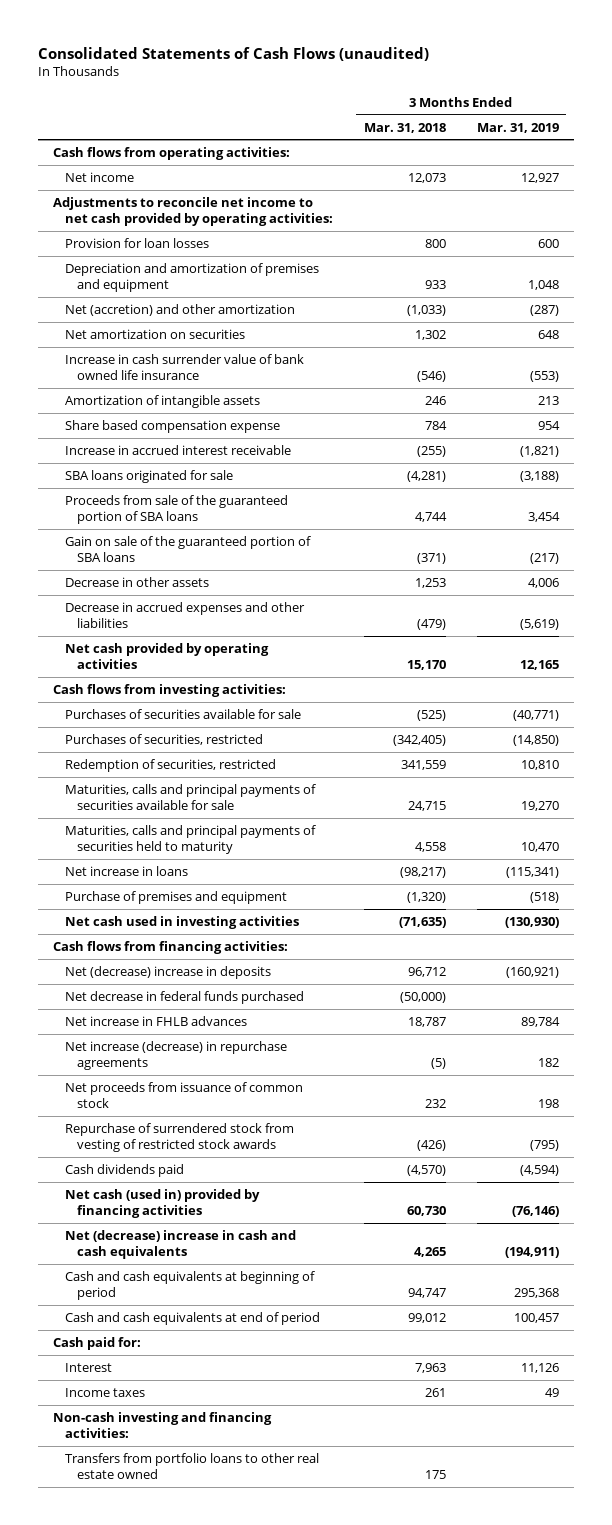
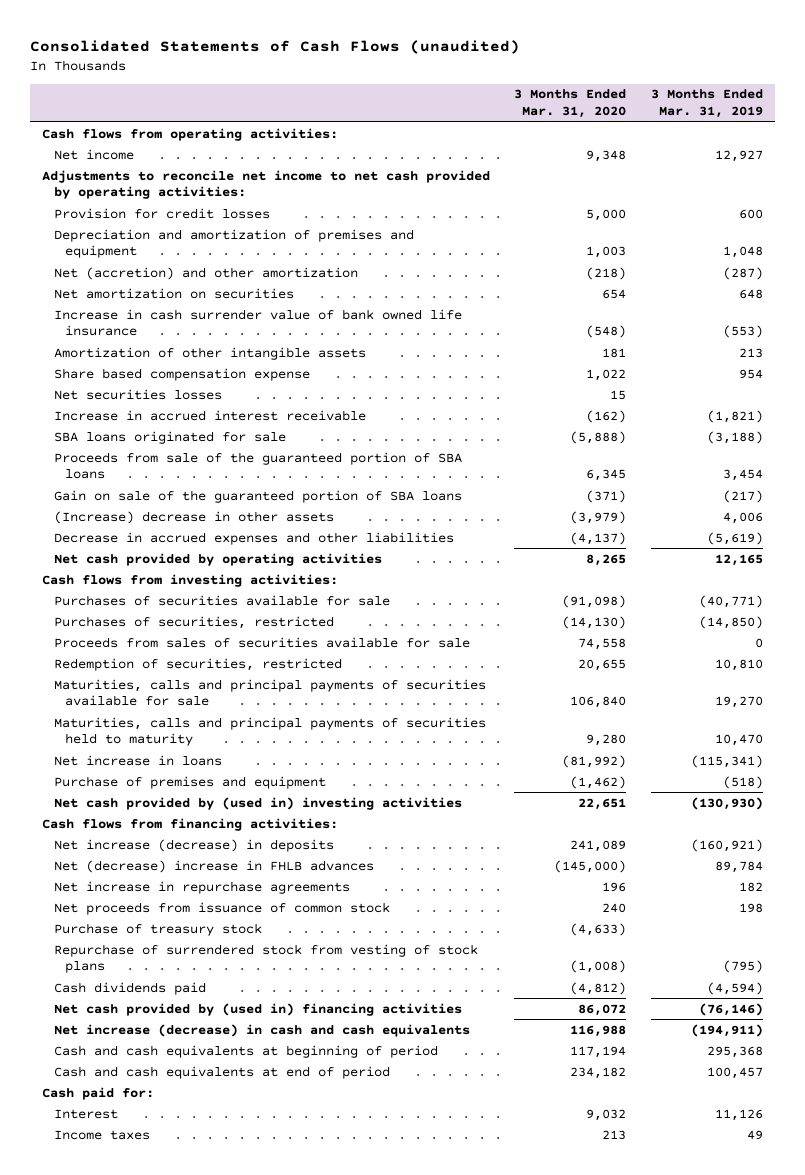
- | 3 Months Ended Mar. 31, 2018 | 3 Months Ended Mar. 31, 2019
+ | 3 Months Ended Mar. 31, 2020 | 3 Months Ended Mar. 31, 2019
- Provision for loan losses | 800 | 600
+ Provision for credit losses | 5,000 | 600
- Amortization of intangible assets | 246 | 213
+ Amortization of other intangible assets | 181 | 213
+ Net securities losses | 15 |
- Decrease in other assets | 1,253 | 4,006
+ (Increase) decrease in other assets | (3,979) | 4,006
+ Proceeds from sales of securities available for sale | 74,558 | 0
- Net cash used in investing activities | (71,635) | (130,930)
+ Net cash provided by (used in) investing activities | 22,651 | (130,930)
- Net (decrease) increase in deposits | 96,712 | (160,921)
- Net decrease in federal funds purchased | (50,000) |
- Net increase in FHLB advances | 18,787 | 89,784
- Net increase (decrease) in repurchase agreements | (5) | 182
+ Net increase (decrease) in deposits | 241,089 | (160,921)
+ Net (decrease) increase in FHLB advances | (145,000) | 89,784
+ Net increase in repurchase agreements | 196 | 182
- Repurchase of surrendered stock from vesting of restricted stock awards | (426) | (795)
+ Purchase of treasury stock | (4,633) |
+ Repurchase of surrendered stock from vesting of stock plans | (1,008) | (795)
- Net cash (used in) provided by financing activities | 60,730 | (76,146)
- Net (decrease) increase in cash and cash equivalents | 4,265 | (194,911)
+ Net cash provided by (used in) financing activities | 86,072 | (76,146)
+ Net increase (decrease) in cash and cash equivalents | 116,988 | (194,911)
- Non-cash investing and financing activities:
- Transfers from portfolio loans to other real estate owned | 175 |

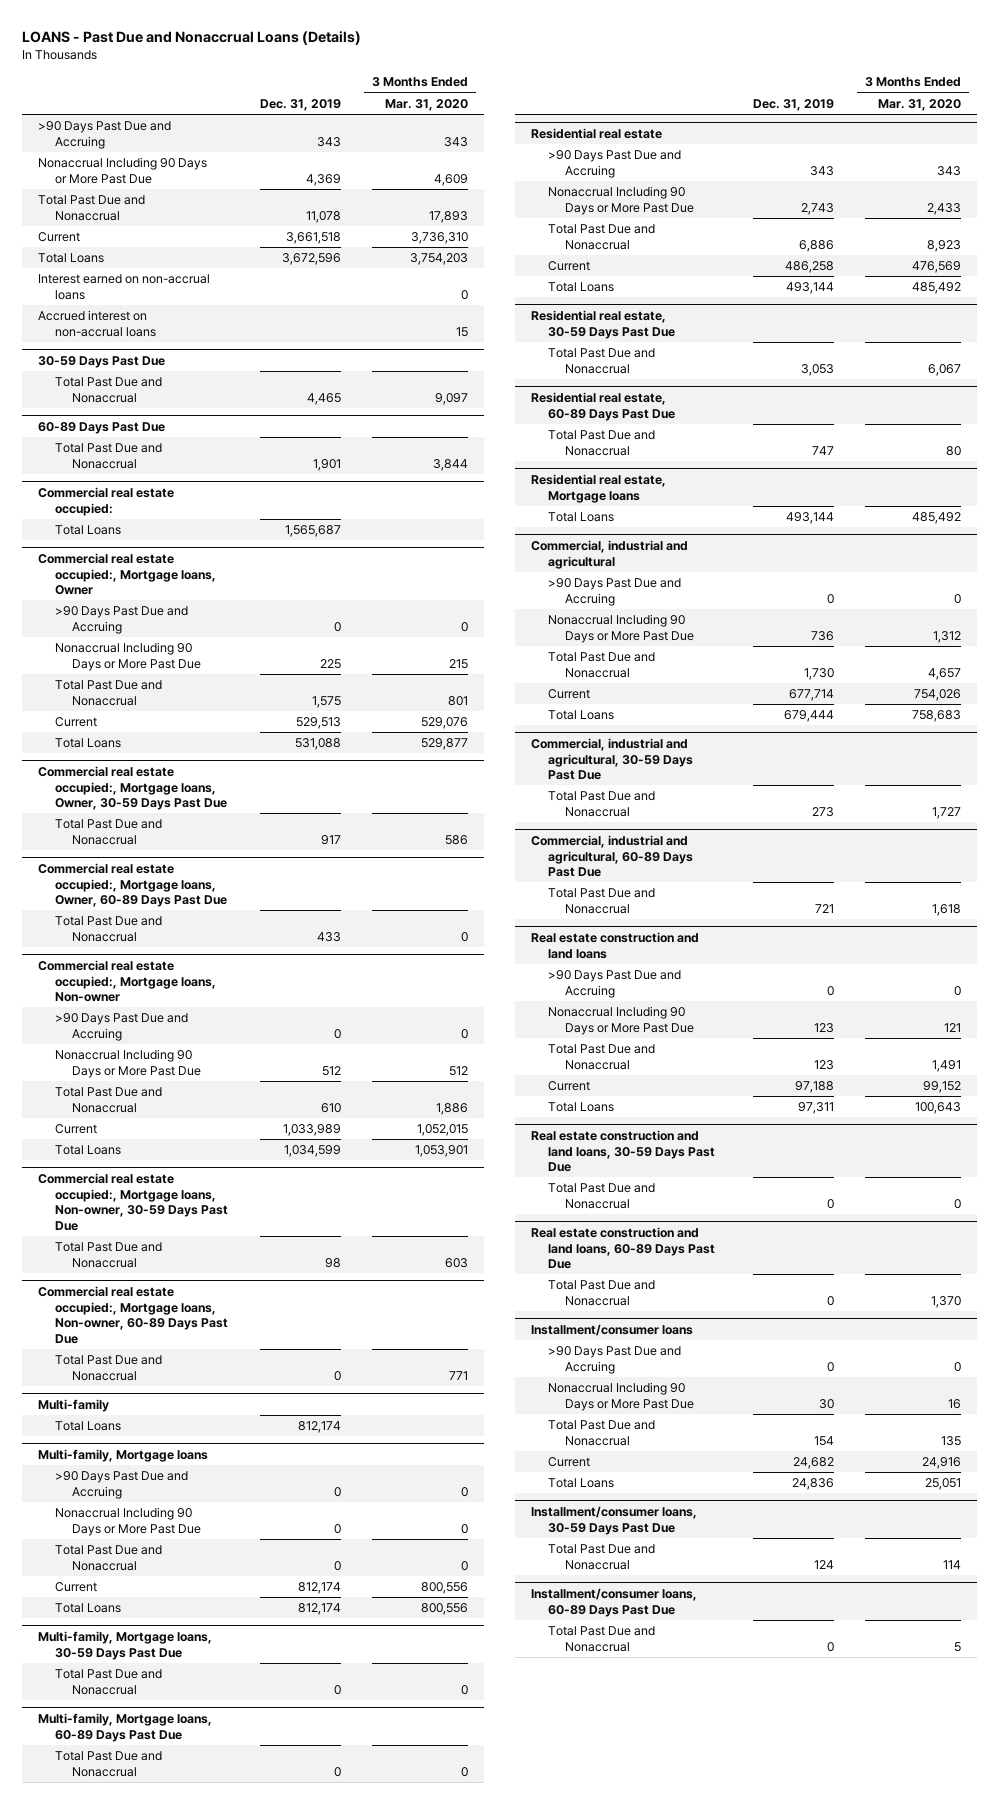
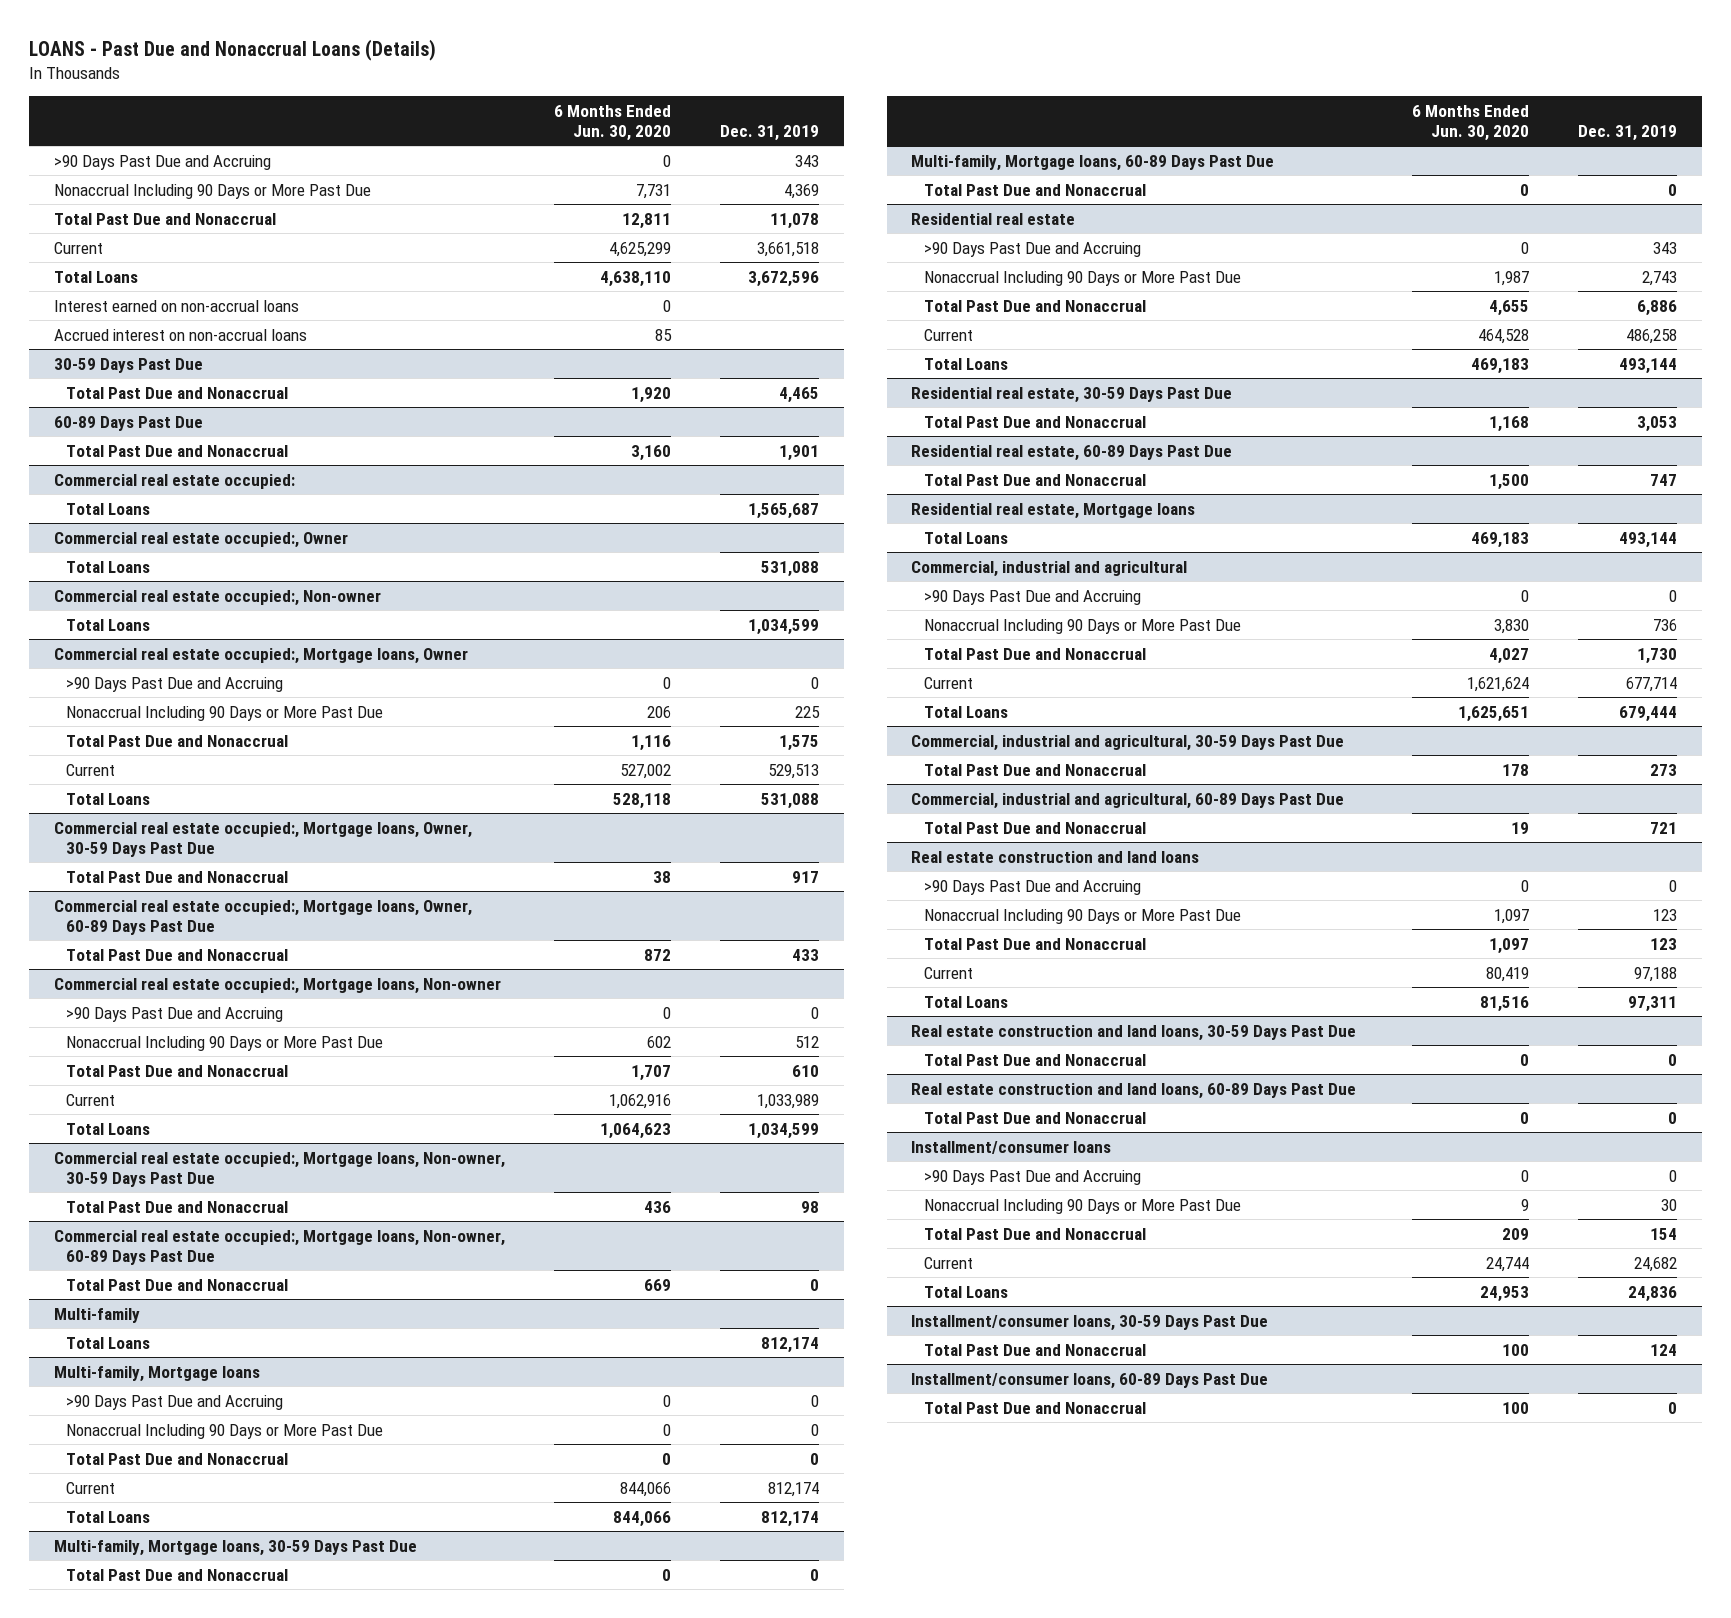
- | Dec. 31, 2019 | 3 Months Ended Mar. 31, 2020
+ | 6 Months Ended Jun. 30, 2020 | Dec. 31, 2019
+ Commercial real estate occupied:, Owner
+ Total Loans | | 531,088
+ Commercial real estate occupied:, Non-owner
+ Total Loans | | 1,034,599

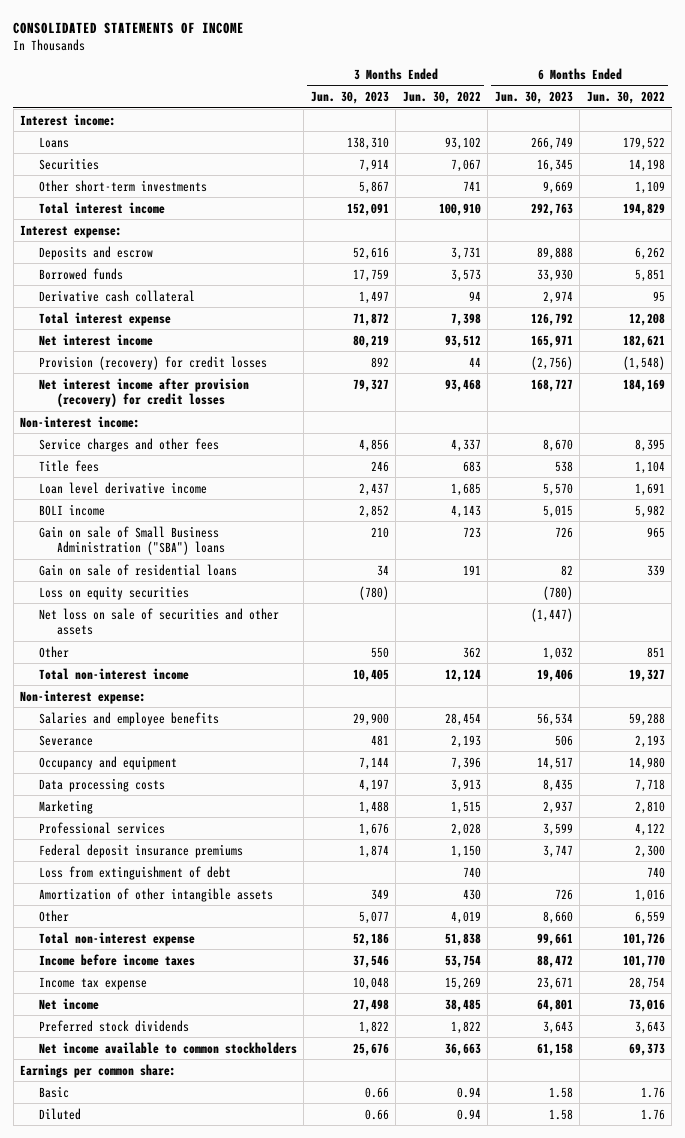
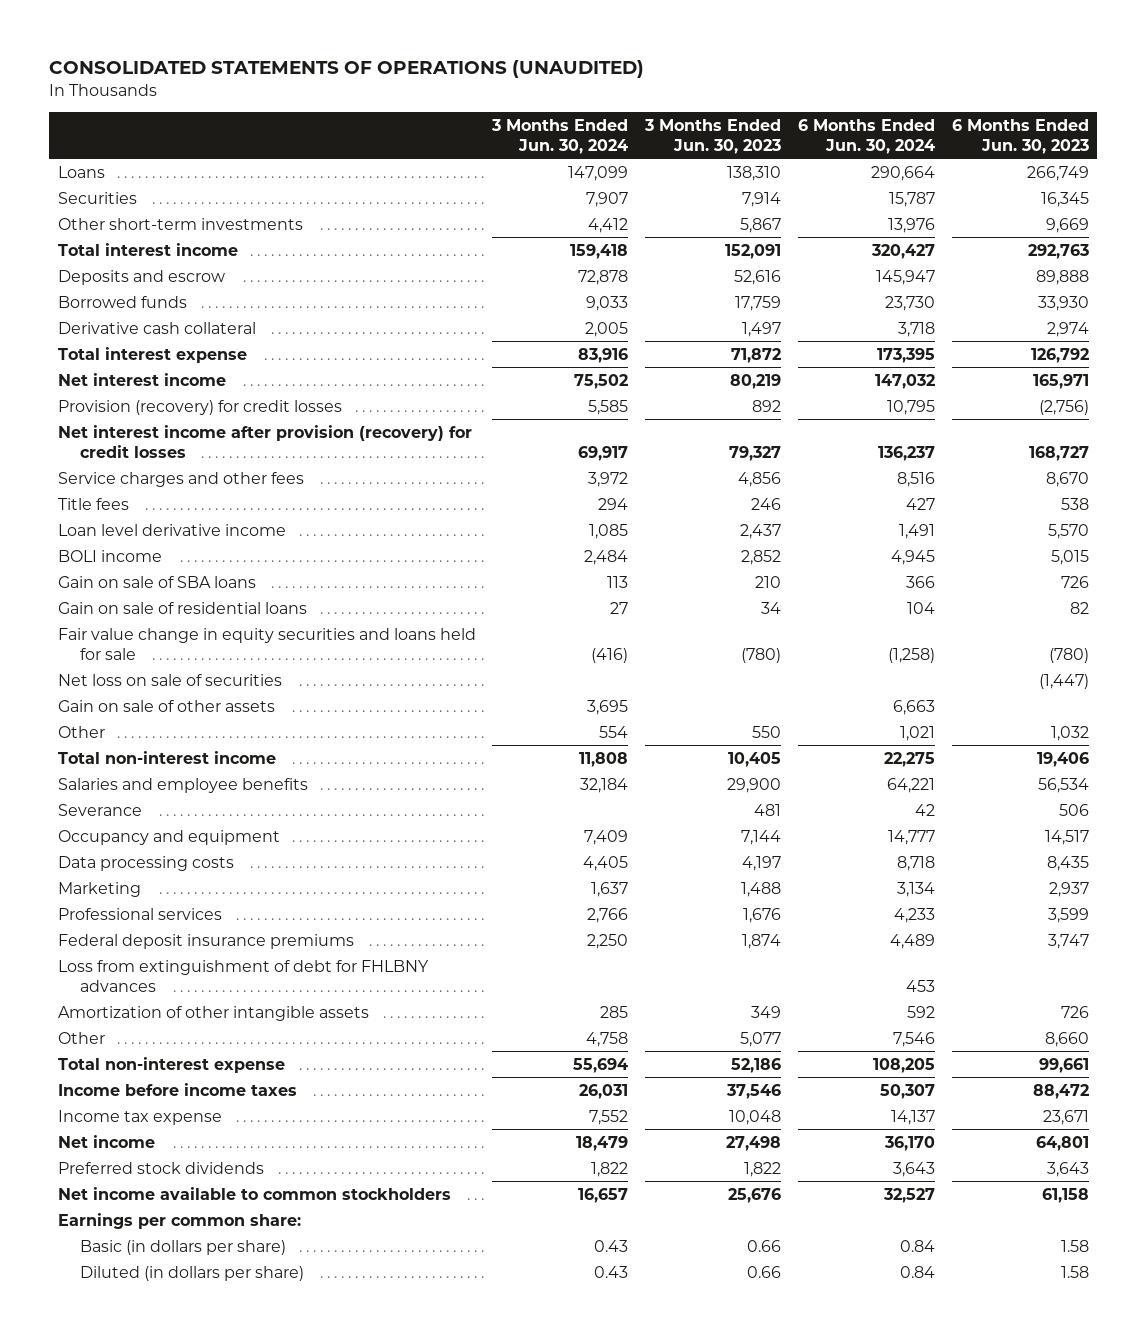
- CONSOLIDATED STATEMENTS OF INCOME
+ CONSOLIDATED STATEMENTS OF OPERATIONS (UNAUDITED)
- | 3 Months Ended Jun. 30, 2023 | 3 Months Ended Jun. 30, 2022 | 6 Months Ended Jun. 30, 2023 | 6 Months Ended Jun. 30, 2022
+ | 3 Months Ended Jun. 30, 2024 | 3 Months Ended Jun. 30, 2023 | 6 Months Ended Jun. 30, 2024 | 6 Months Ended Jun. 30, 2023
- Interest income:
- Interest expense:
- Non-interest income:
- Gain on sale of Small Business Administration ("SBA") loans | 210 | 723 | 726 | 965
+ Gain on sale of SBA loans | 113 | 210 | 366 | 726
- Loss on equity securities | (780) | | (780) |
- Net loss on sale of securities and other assets | | | (1,447) |
+ Fair value change in equity securities and loans held for sale | (416) | (780) | (1,258) | (780)
+ Net loss on sale of securities | | | | (1,447)
+ Gain on sale of other assets | 3,695 | | 6,663 |
- Non-interest expense:
- Loss from extinguishment of debt | | 740 | | 740
+ Loss from extinguishment of debt for FHLBNY advances | | | 453 |
- Basic | 0.66 | 0.94 | 1.58 | 1.76
- Diluted | 0.66 | 0.94 | 1.58 | 1.76
+ Basic (in dollars per share) | 0.43 | 0.66 | 0.84 | 1.58
+ Diluted (in dollars per share) | 0.43 | 0.66 | 0.84 | 1.58

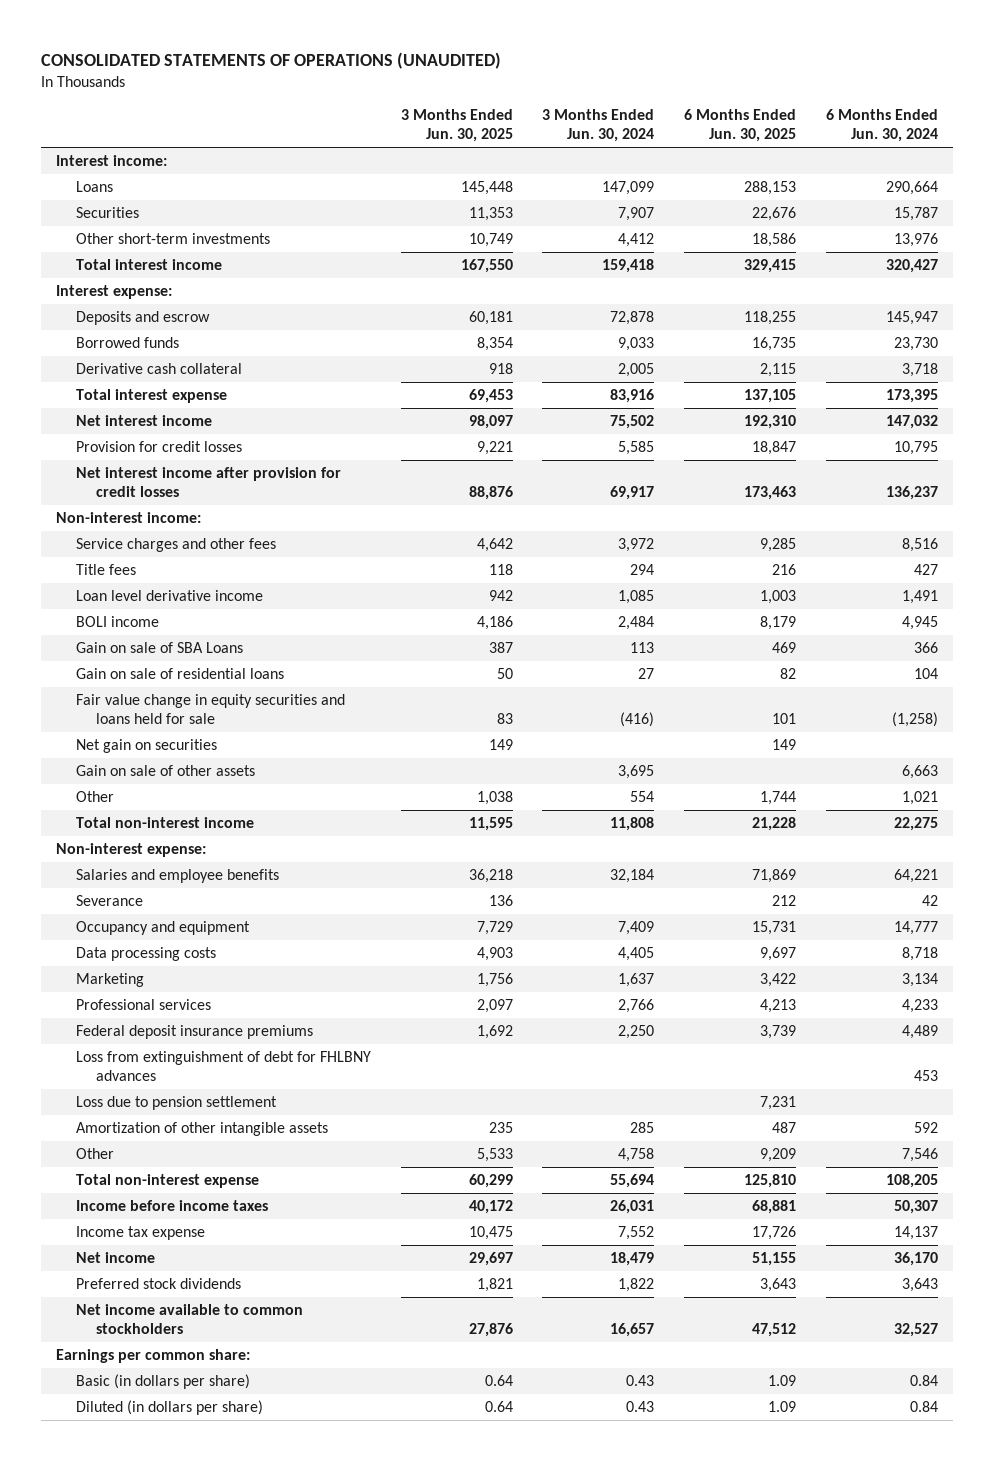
- | 3 Months Ended Jun. 30, 2024 | 3 Months Ended Jun. 30, 2023 | 6 Months Ended Jun. 30, 2024 | 6 Months Ended Jun. 30, 2023
+ | 3 Months Ended Jun. 30, 2025 | 3 Months Ended Jun. 30, 2024 | 6 Months Ended Jun. 30, 2025 | 6 Months Ended Jun. 30, 2024
+ Interest income:
+ Interest expense:
- Provision (recovery) for credit losses | 5,585 | 892 | 10,795 | (2,756)
- Net interest income after provision (recovery) for credit losses | 69,917 | 79,327 | 136,237 | 168,727
+ Provision for credit losses | 9,221 | 5,585 | 18,847 | 10,795
+ Net interest income after provision for credit losses | 88,876 | 69,917 | 173,463 | 136,237
+ Non-interest income:
- Gain on sale of SBA loans | 113 | 210 | 366 | 726
+ Gain on sale of SBA Loans | 387 | 113 | 469 | 366
- Net loss on sale of securities | | | | (1,447)
+ Net gain on securities | 149 | | 149 |
+ Non-interest expense:
+ Loss due to pension settlement | | | 7,231 |

